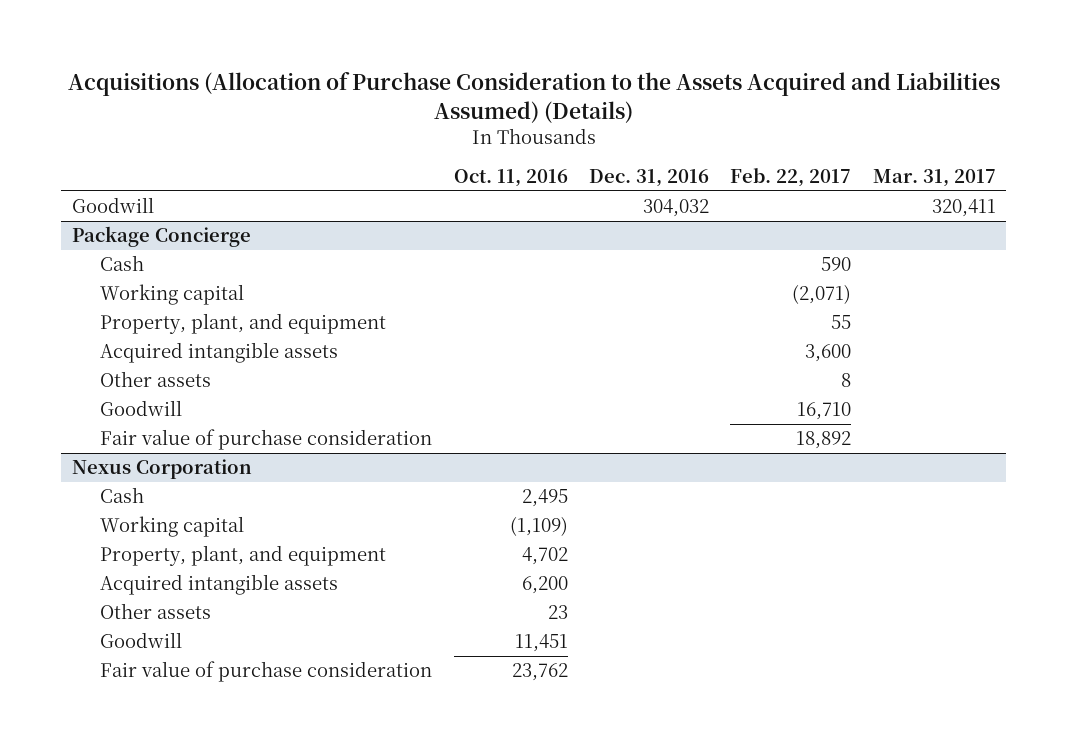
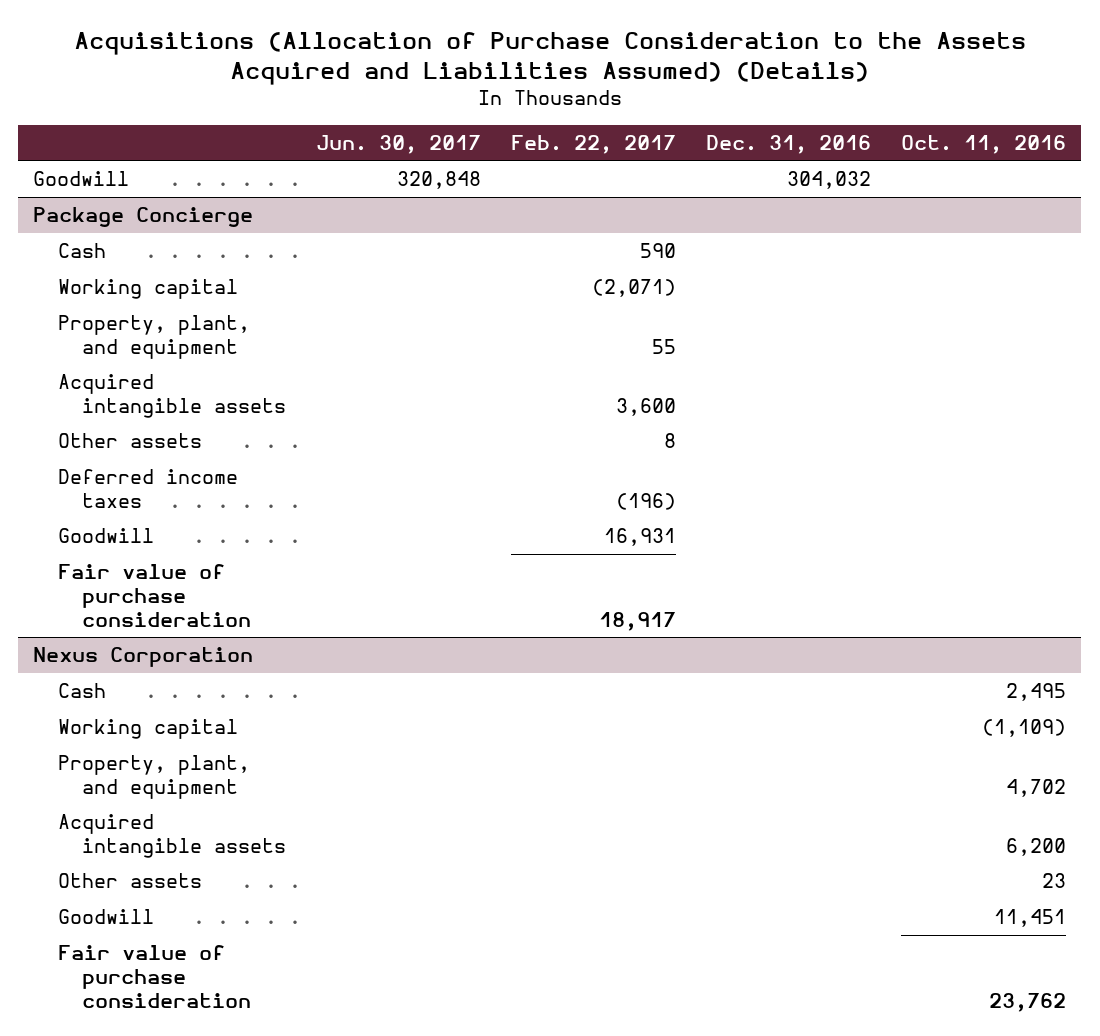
- | Oct. 11, 2016 | Dec. 31, 2016 | Feb. 22, 2017 | Mar. 31, 2017
+ | Jun. 30, 2017 | Feb. 22, 2017 | Dec. 31, 2016 | Oct. 11, 2016
@ Package Concierge
- Goodwill | | | 16,710 |
- Fair value of purchase consideration | | | 18,892 |
+ Deferred income taxes | | (196) | |
+ Goodwill | | 16,931 | |
+ Fair value of purchase consideration | | 18,917 | |

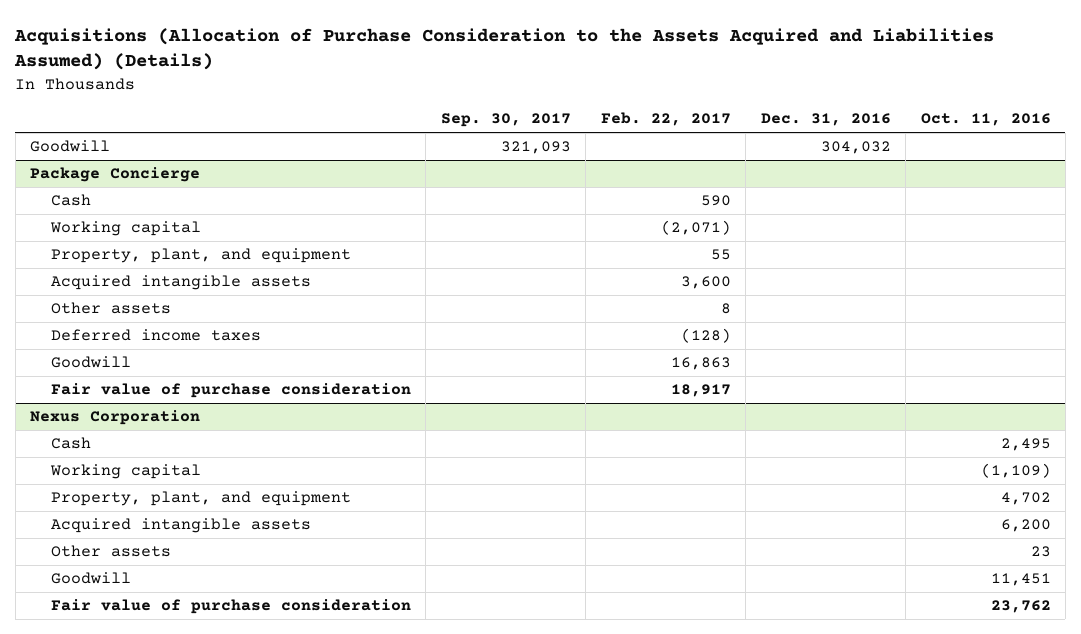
- | Jun. 30, 2017 | Feb. 22, 2017 | Dec. 31, 2016 | Oct. 11, 2016
+ | Sep. 30, 2017 | Feb. 22, 2017 | Dec. 31, 2016 | Oct. 11, 2016
@ Package Concierge
- Deferred income taxes | | (196) | |
- Goodwill | | 16,931 | |
+ Deferred income taxes | | (128) | |
+ Goodwill | | 16,863 | |

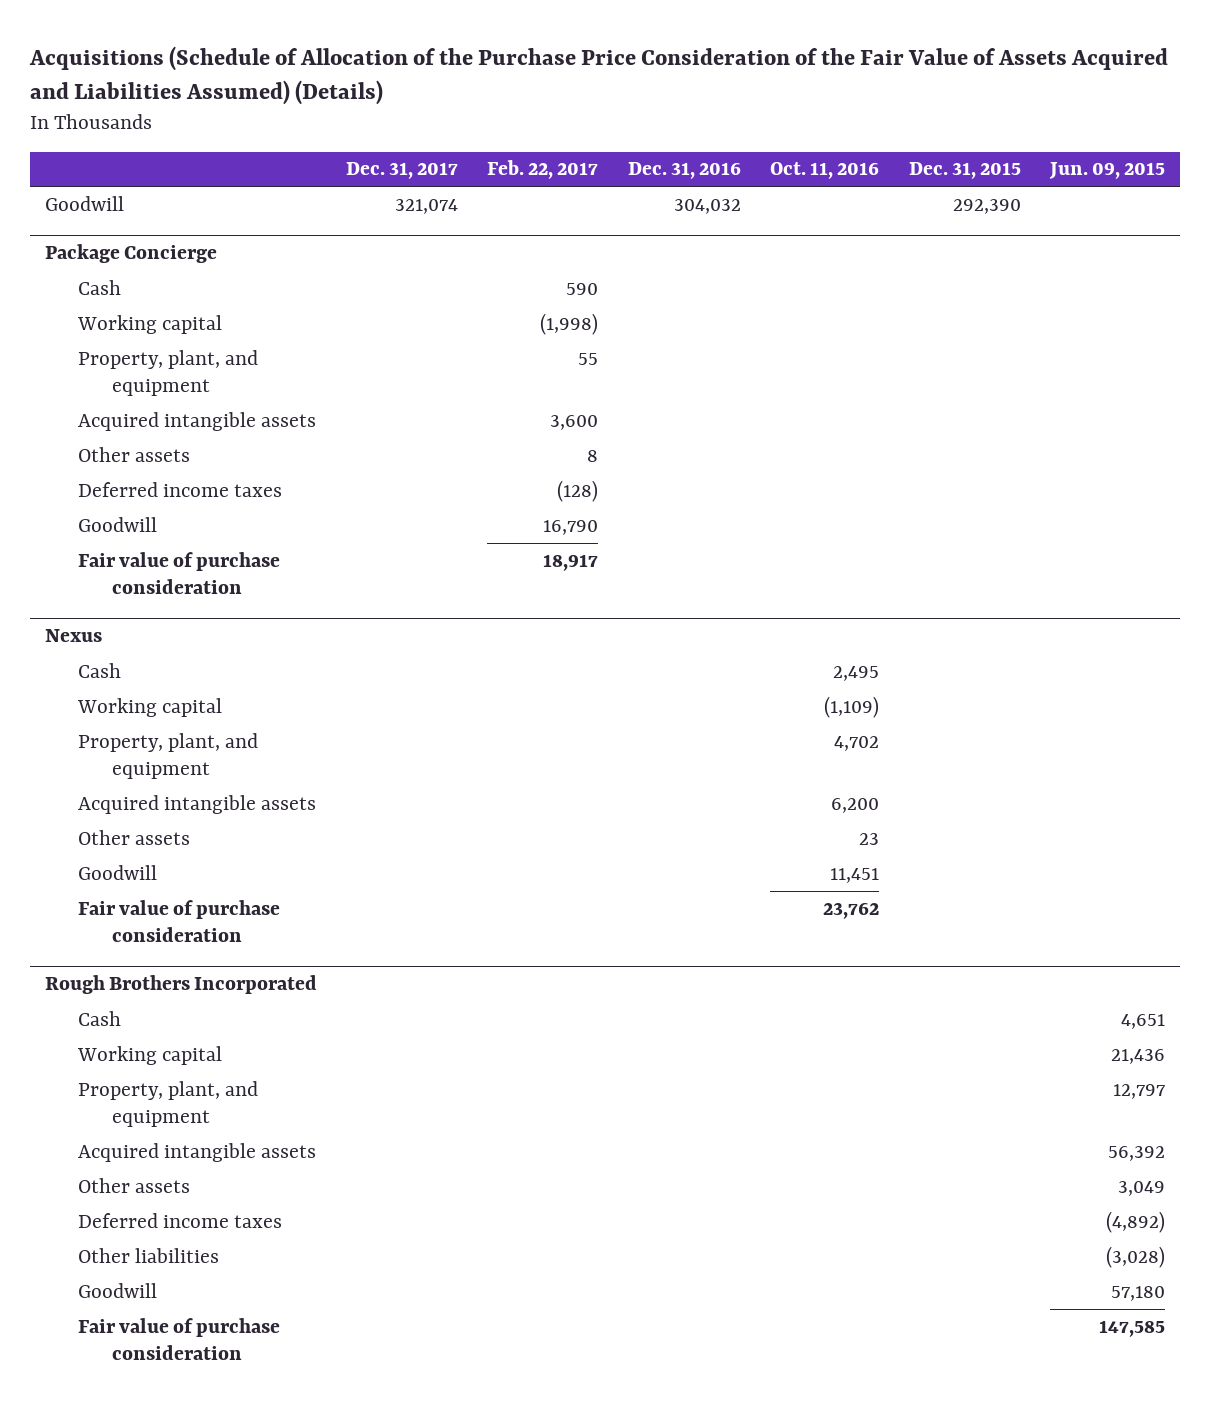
- Acquisitions (Allocation of Purchase Consideration to the Assets Acquired and Liabilities Assumed) (Details)
+ Acquisitions (Schedule of Allocation of the Purchase Price Consideration of the Fair Value of Assets Acquired and Liabilities Assumed) (Details)
- | Sep. 30, 2017 | Feb. 22, 2017 | Dec. 31, 2016 | Oct. 11, 2016
+ | Dec. 31, 2017 | Feb. 22, 2017 | Dec. 31, 2016 | Oct. 11, 2016 | Dec. 31, 2015 | Jun. 09, 2015
@ Package Concierge
- Working capital | | (2,071) | |
+ Working capital | | (1,998) | | | |
- Goodwill | | 16,863 | |
+ Goodwill | | 16,790 | | | |
- Nexus Corporation
+ Nexus
+ Rough Brothers Incorporated
+ Cash | | | | | | 4,651
+ Working capital | | | | | | 21,436
+ Property, plant, and equipment | | | | | | 12,797
+ Acquired intangible assets | | | | | | 56,392
+ Other assets | | | | | | 3,049
+ Deferred income taxes | | | | | | (4,892)
+ Other liabilities | | | | | | (3,028)
+ Goodwill | | | | | | 57,180
+ Fair value of purchase consideration | | | | | | 147,585

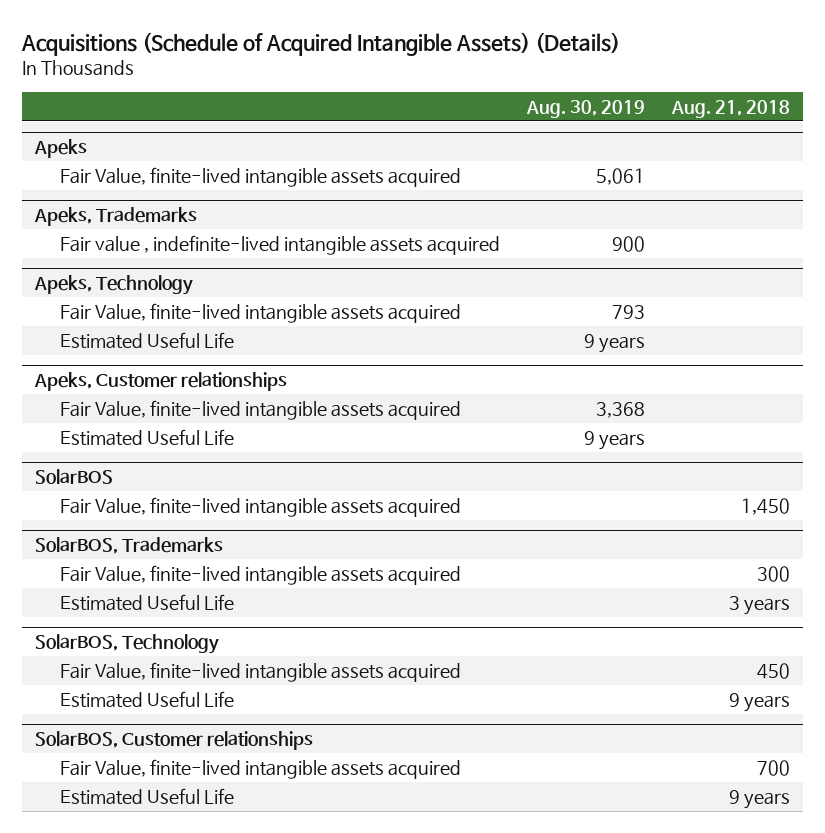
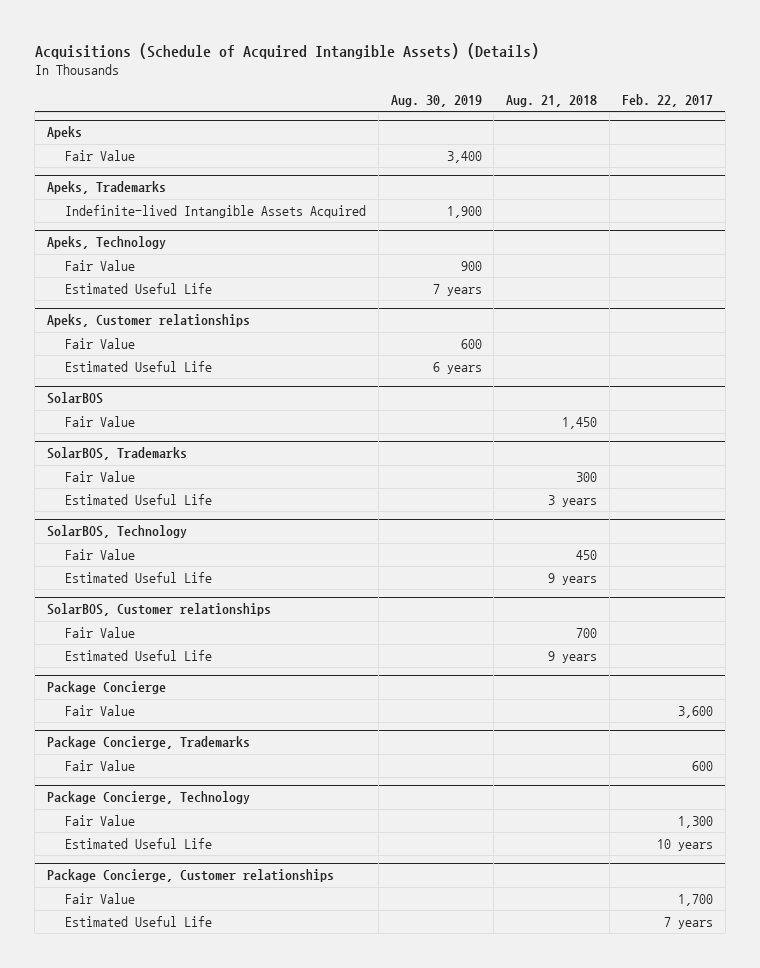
- | Aug. 30, 2019 | Aug. 21, 2018
+ | Aug. 30, 2019 | Aug. 21, 2018 | Feb. 22, 2017
@ Apeks
- Fair Value, finite-lived intangible assets acquired | 5,061 |
+ Fair Value | 3,400 | |
@ Apeks, Trademarks
- Fair value , indefinite-lived intangible assets acquired | 900 |
+ Indefinite-lived Intangible Assets Acquired | 1,900 | |
@ Apeks, Technology
- Fair Value, finite-lived intangible assets acquired | 793 |
- Estimated Useful Life | 9 years |
+ Fair Value | 900 | |
+ Estimated Useful Life | 7 years | |
@ Apeks, Customer relationships
- Fair Value, finite-lived intangible assets acquired | 3,368 |
- Estimated Useful Life | 9 years |
+ Fair Value | 600 | |
+ Estimated Useful Life | 6 years | |
@ SolarBOS
- Fair Value, finite-lived intangible assets acquired | | 1,450
+ Fair Value | | 1,450 |
@ SolarBOS, Trademarks
- Fair Value, finite-lived intangible assets acquired | | 300
+ Fair Value | | 300 |
@ SolarBOS, Technology
- Fair Value, finite-lived intangible assets acquired | | 450
+ Fair Value | | 450 |
@ SolarBOS, Customer relationships
- Fair Value, finite-lived intangible assets acquired | | 700
+ Fair Value | | 700 |
+ Package Concierge
+ Fair Value | | | 3,600
+ Package Concierge, Trademarks
+ Fair Value | | | 600
+ Package Concierge, Technology
+ Fair Value | | | 1,300
+ Estimated Useful Life | | | 10 years
+ Package Concierge, Customer relationships
+ Fair Value | | | 1,700
+ Estimated Useful Life | | | 7 years

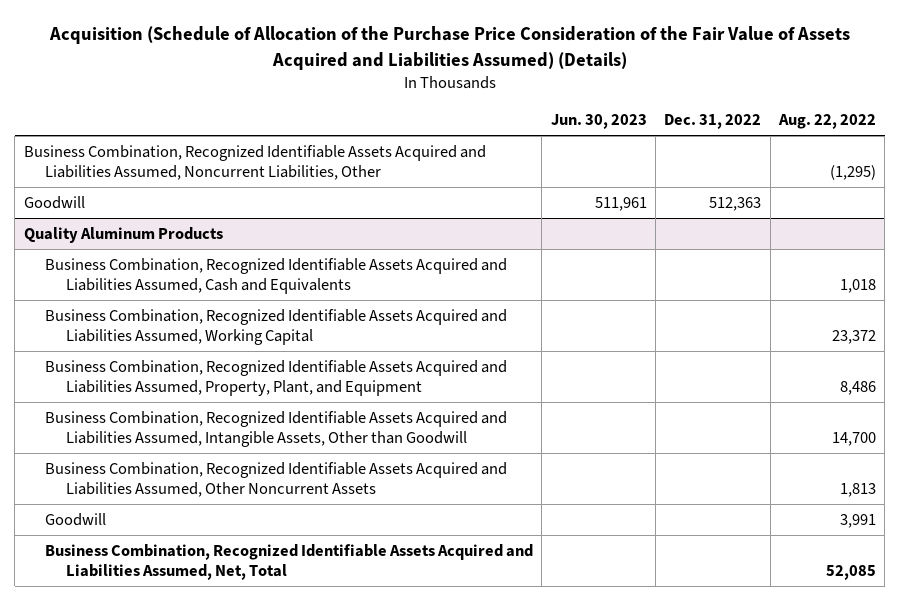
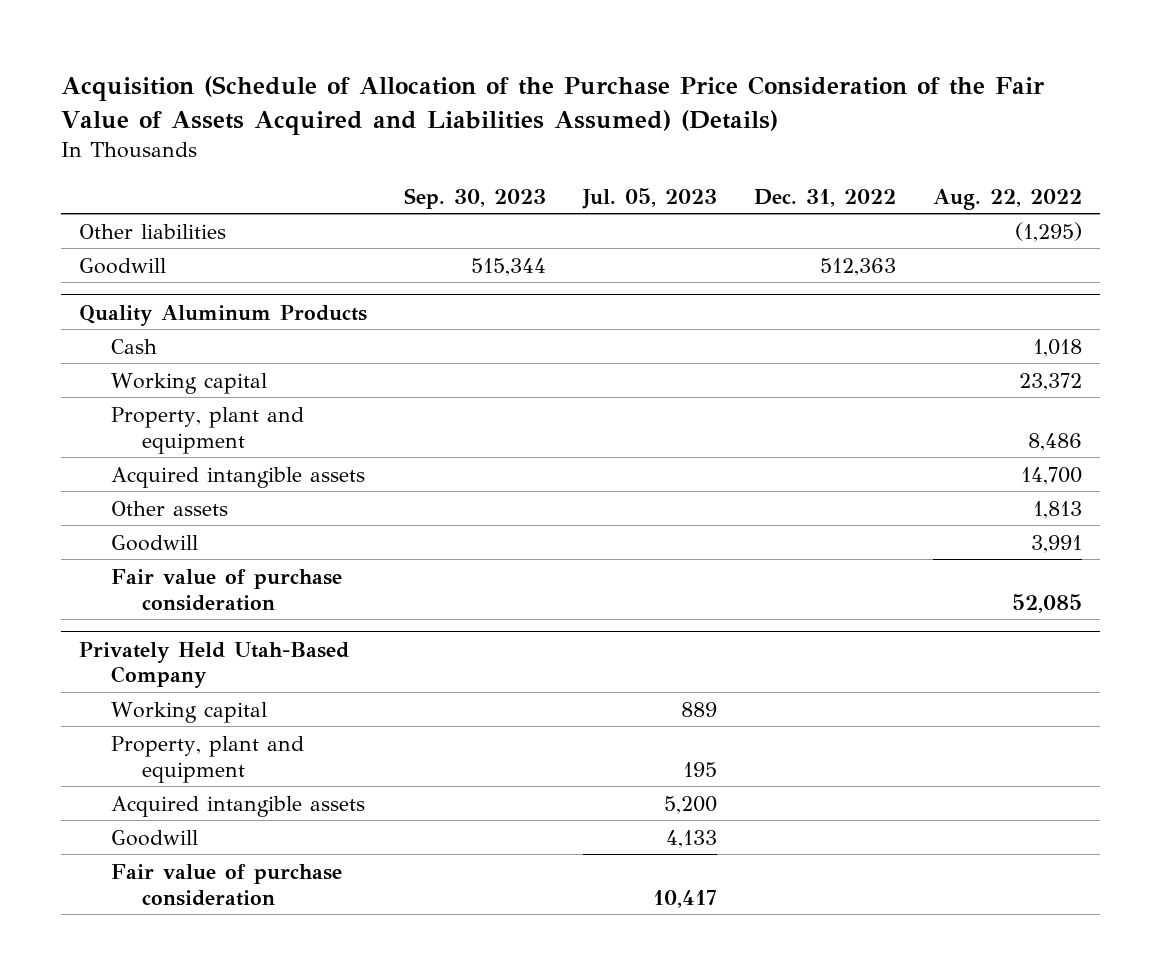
- | Jun. 30, 2023 | Dec. 31, 2022 | Aug. 22, 2022
+ | Sep. 30, 2023 | Jul. 05, 2023 | Dec. 31, 2022 | Aug. 22, 2022
- Business Combination, Recognized Identifiable Assets Acquired and Liabilities Assumed, Noncurrent Liabilities, Other | | | (1,295)
+ Other liabilities | | | | (1,295)
@ Quality Aluminum Products
- Business Combination, Recognized Identifiable Assets Acquired and Liabilities Assumed, Cash and Equivalents | | | 1,018
- Business Combination, Recognized Identifiable Assets Acquired and Liabilities Assumed, Working Capital | | | 23,372
- Business Combination, Recognized Identifiable Assets Acquired and Liabilities Assumed, Property, Plant, and Equipment | | | 8,486
- Business Combination, Recognized Identifiable Assets Acquired and Liabilities Assumed, Intangible Assets, Other than Goodwill | | | 14,700
- Business Combination, Recognized Identifiable Assets Acquired and Liabilities Assumed, Other Noncurrent Assets | | | 1,813
+ Cash | | | | 1,018
+ Working capital | | | | 23,372
+ Property, plant and equipment | | | | 8,486
+ Acquired intangible assets | | | | 14,700
+ Other assets | | | | 1,813
- Business Combination, Recognized Identifiable Assets Acquired and Liabilities Assumed, Net, Total | | | 52,085
+ Fair value of purchase consideration | | | | 52,085
+ Privately Held Utah-Based Company
+ Working capital | | 889 | |
+ Property, plant and equipment | | 195 | |
+ Acquired intangible assets | | 5,200 | |
+ Goodwill | | 4,133 | |
+ Fair value of purchase consideration | | 10,417 | |

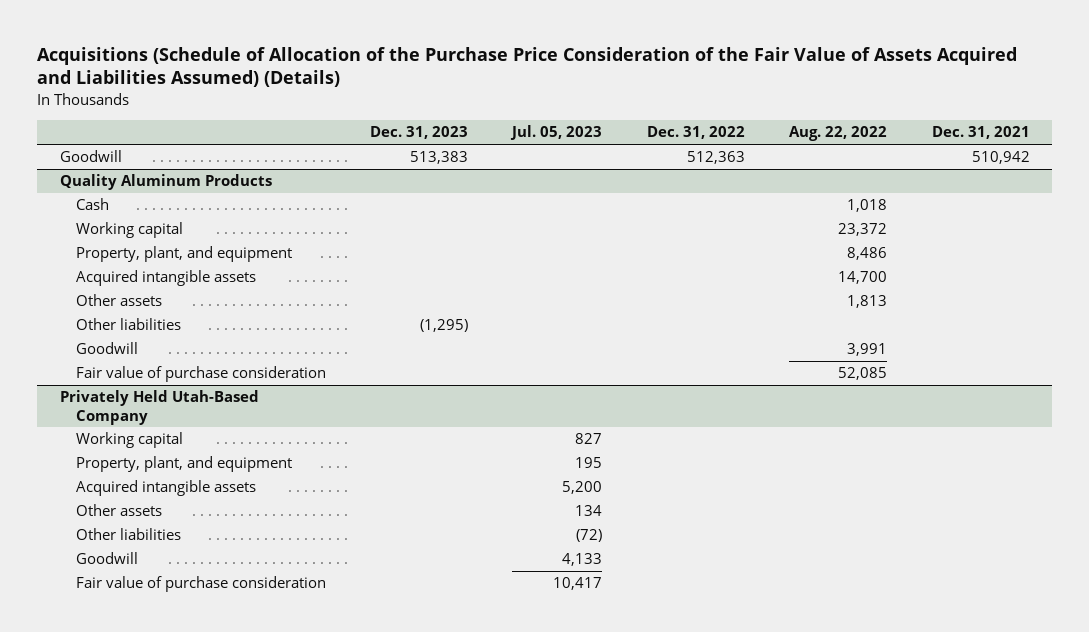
- Acquisition (Schedule of Allocation of the Purchase Price Consideration of the Fair Value of Assets Acquired and Liabilities Assumed) (Details)
+ Acquisitions (Schedule of Allocation of the Purchase Price Consideration of the Fair Value of Assets Acquired and Liabilities Assumed) (Details)
- | Sep. 30, 2023 | Jul. 05, 2023 | Dec. 31, 2022 | Aug. 22, 2022
+ | Dec. 31, 2023 | Jul. 05, 2023 | Dec. 31, 2022 | Aug. 22, 2022 | Dec. 31, 2021
- Other liabilities | | | | (1,295)
@ Quality Aluminum Products
- Property, plant and equipment | | | | 8,486
+ Property, plant, and equipment | | | | 8,486 |
+ Other liabilities | (1,295) | | | |
@ Privately Held Utah-Based Company
- Working capital | | 889 | |
- Property, plant and equipment | | 195 | |
+ Working capital | | 827 | | |
+ Property, plant, and equipment | | 195 | | |
+ Other assets | | 134 | | |
+ Other liabilities | | (72) | | |

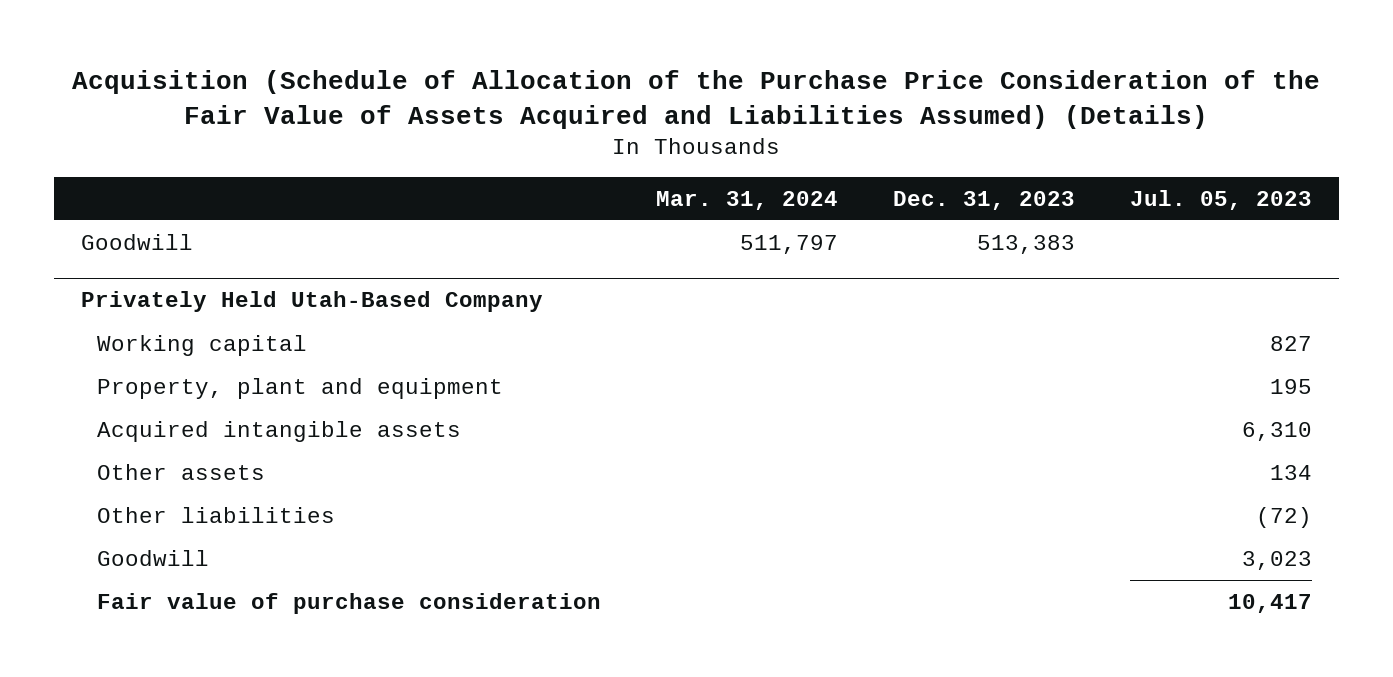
- Acquisitions (Schedule of Allocation of the Purchase Price Consideration of the Fair Value of Assets Acquired and Liabilities Assumed) (Details)
+ Acquisition (Schedule of Allocation of the Purchase Price Consideration of the Fair Value of Assets Acquired and Liabilities Assumed) (Details)
- | Dec. 31, 2023 | Jul. 05, 2023 | Dec. 31, 2022 | Aug. 22, 2022 | Dec. 31, 2021
+ | Mar. 31, 2024 | Dec. 31, 2023 | Jul. 05, 2023
- Quality Aluminum Products
- Cash | | | | 1,018 |
- Working capital | | | | 23,372 |
- Property, plant, and equipment | | | | 8,486 |
- Acquired intangible assets | | | | 14,700 |
- Other assets | | | | 1,813 |
- Other liabilities | (1,295) | | | |
- Goodwill | | | | 3,991 |
- Fair value of purchase consideration | | | | 52,085 |
@ Privately Held Utah-Based Company
- Property, plant, and equipment | | 195 | | |
- Acquired intangible assets | | 5,200 | | |
+ Property, plant and equipment | | | 195
+ Acquired intangible assets | | | 6,310
- Goodwill | | 4,133 | | |
+ Goodwill | | | 3,023

